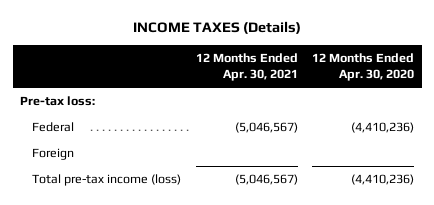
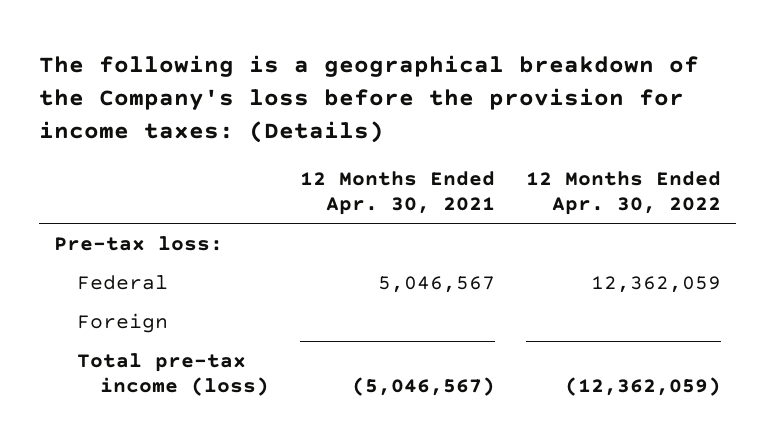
- INCOME TAXES (Details)
+ The following is a geographical breakdown of the Company's loss before the provision for income taxes: (Details)
- | 12 Months Ended Apr. 30, 2021 | 12 Months Ended Apr. 30, 2020
+ | 12 Months Ended Apr. 30, 2021 | 12 Months Ended Apr. 30, 2022
- Federal | (5,046,567) | (4,410,236)
+ Federal | 5,046,567 | 12,362,059

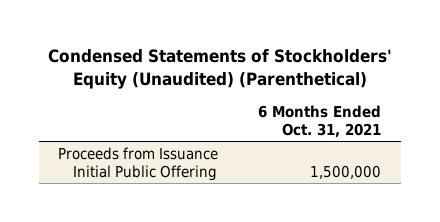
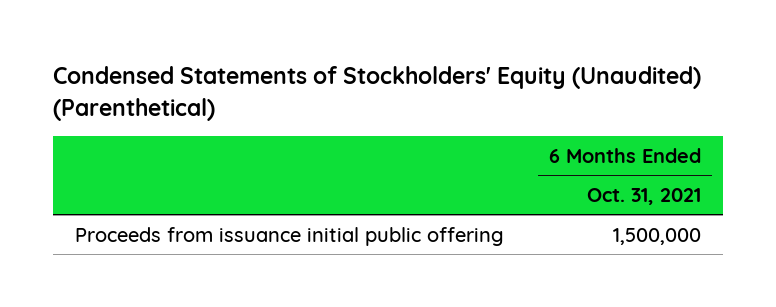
- Proceeds from Issuance Initial Public Offering | 1,500,000
+ Proceeds from issuance initial public offering | 1,500,000

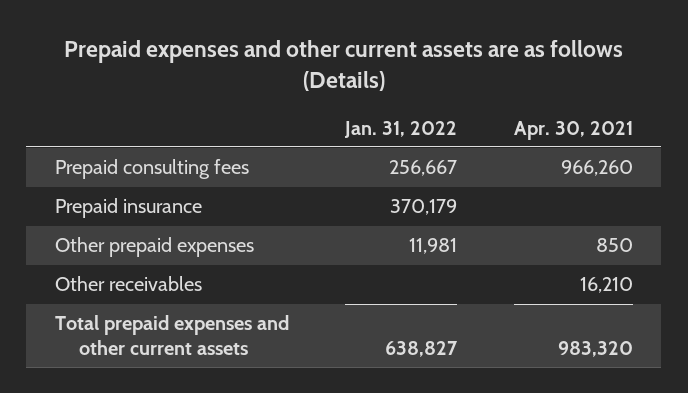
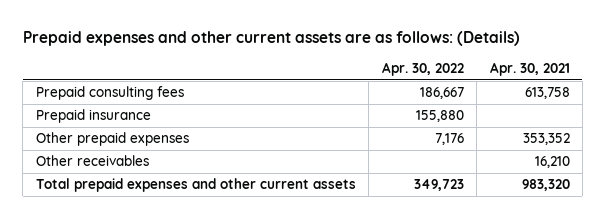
- Prepaid expenses and other current assets are as follows (Details)
+ Prepaid expenses and other current assets are as follows: (Details)
- | Jan. 31, 2022 | Apr. 30, 2021
+ | Apr. 30, 2022 | Apr. 30, 2021
- Prepaid consulting fees | 256,667 | 966,260
+ Prepaid consulting fees | 186,667 | 613,758
- Other prepaid expenses | 11,981 | 850
+ Other prepaid expenses | 7,176 | 353,352

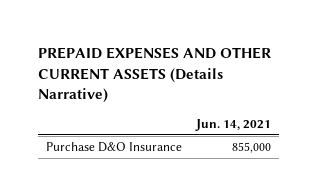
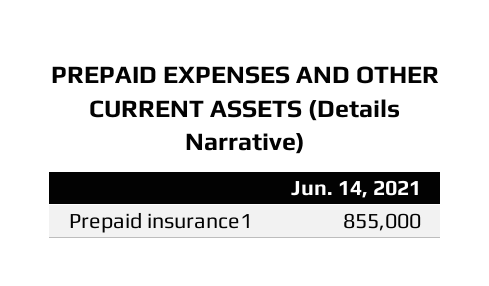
- Purchase D&O Insurance | 855,000
+ Prepaid insurance1 | 855,000

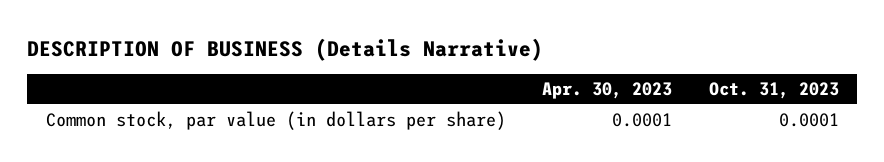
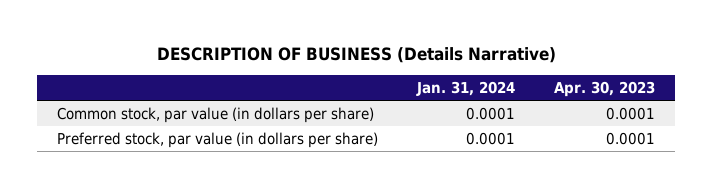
- | Apr. 30, 2023 | Oct. 31, 2023
+ | Jan. 31, 2024 | Apr. 30, 2023
+ Preferred stock, par value (in dollars per share) | 0.0001 | 0.0001

